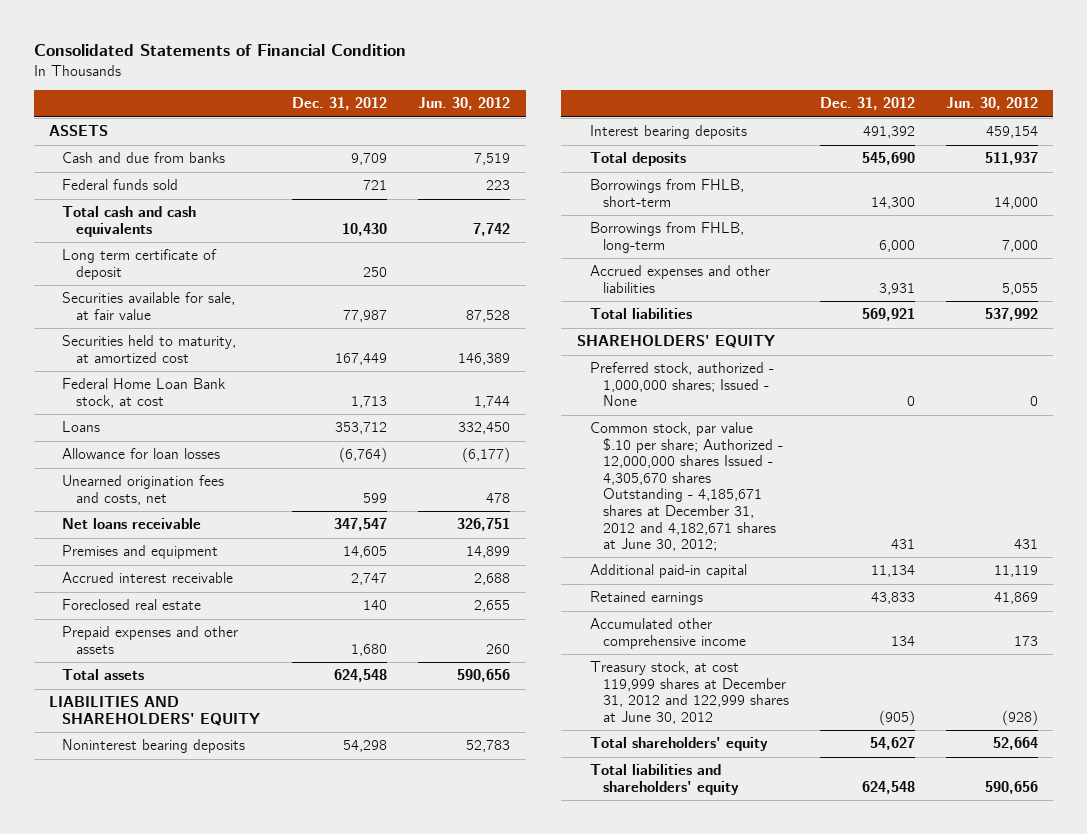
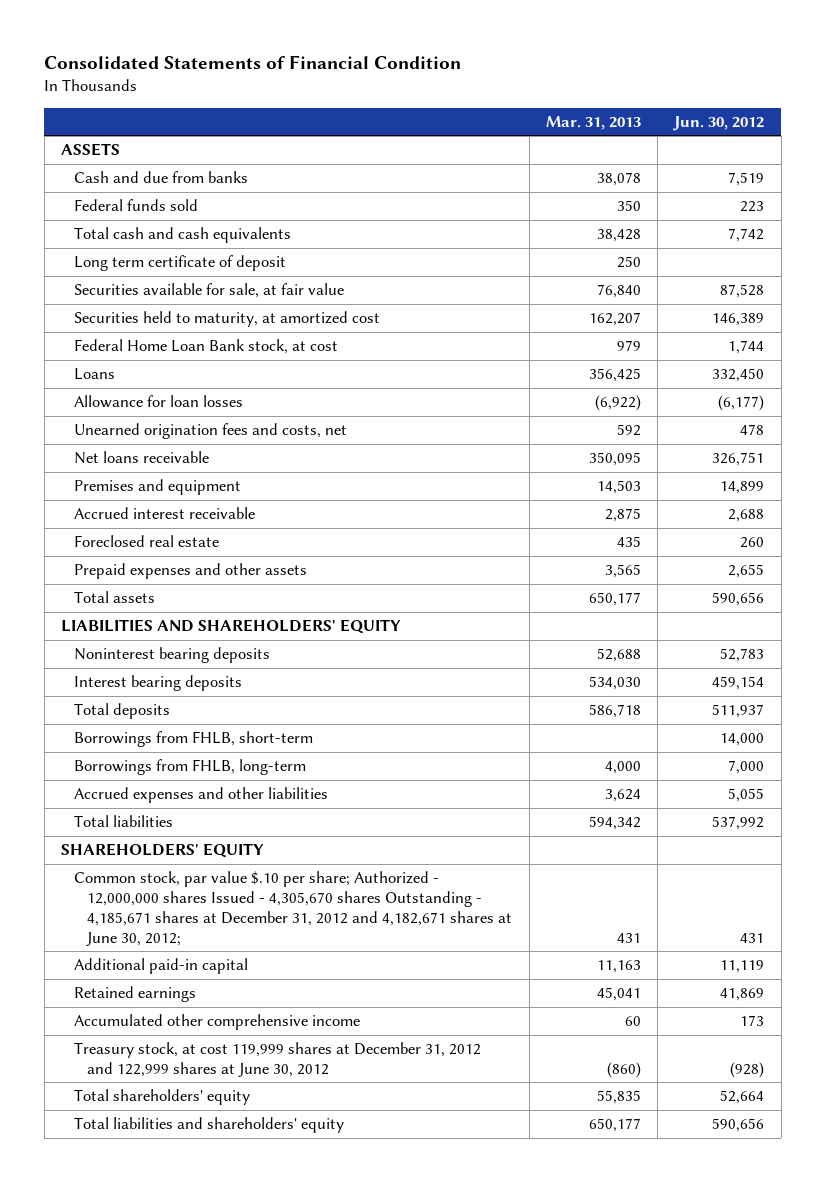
- | Dec. 31, 2012 | Jun. 30, 2012
+ | Mar. 31, 2013 | Jun. 30, 2012
- Foreclosed real estate | 140 | 2,655
- Prepaid expenses and other assets | 1,680 | 260
+ Foreclosed real estate | 435 | 260
+ Prepaid expenses and other assets | 3,565 | 2,655
- Preferred stock, authorized - 1,000,000 shares; Issued - None | 0 | 0

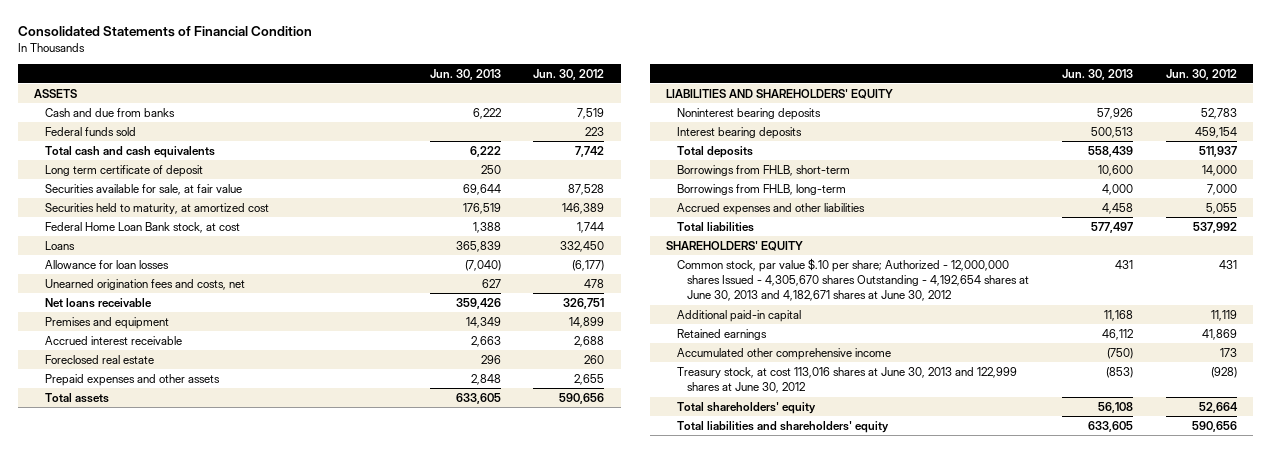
- | Mar. 31, 2013 | Jun. 30, 2012
+ | Jun. 30, 2013 | Jun. 30, 2012
- Common stock, par value $.10 per share; Authorized - 12,000,000 shares Issued - 4,305,670 shares Outstanding - 4,185,671 shares at December 31, 2012 and 4,182,671 shares at June 30, 2012; | 431 | 431
+ Common stock, par value $.10 per share; Authorized - 12,000,000 shares Issued - 4,305,670 shares Outstanding - 4,192,654 shares at June 30, 2013 and 4,182,671 shares at June 30, 2012 | 431 | 431
- Treasury stock, at cost 119,999 shares at December 31, 2012 and 122,999 shares at June 30, 2012 | (860) | (928)
+ Treasury stock, at cost 113,016 shares at June 30, 2013 and 122,999 shares at June 30, 2012 | (853) | (928)

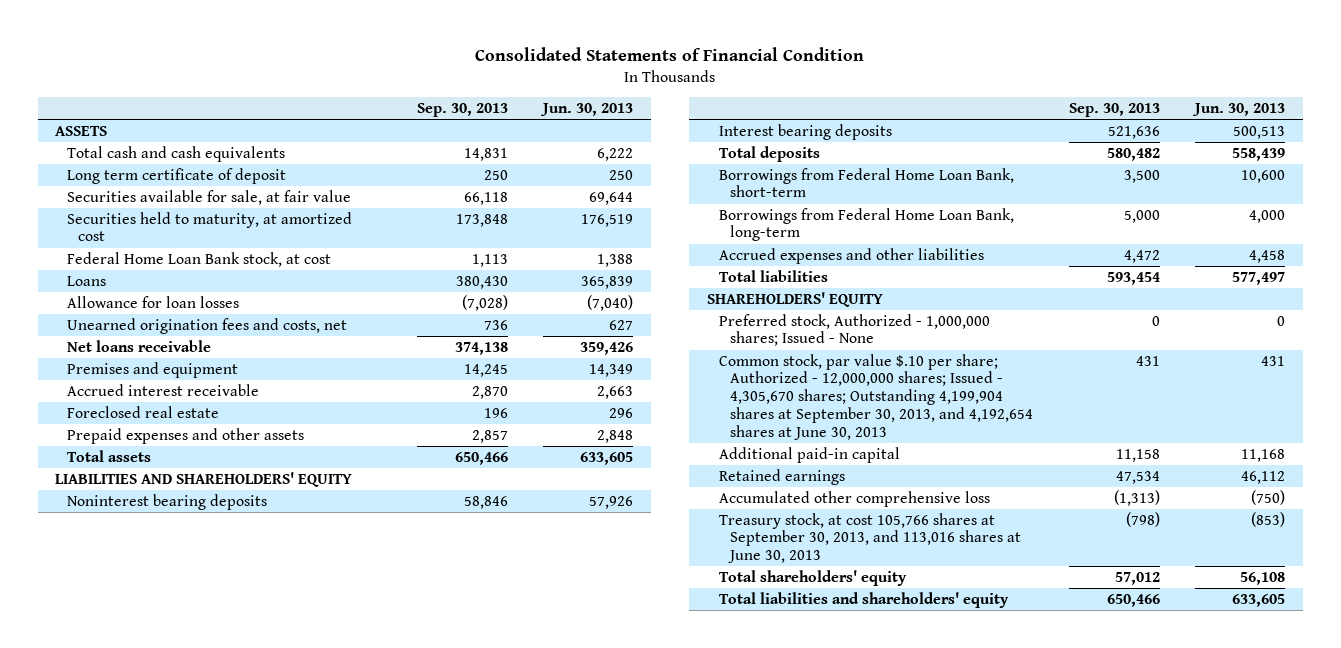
- | Jun. 30, 2013 | Jun. 30, 2012
+ | Sep. 30, 2013 | Jun. 30, 2013
- Cash and due from banks | 6,222 | 7,519
- Federal funds sold | | 223
- Borrowings from FHLB, short-term | 10,600 | 14,000
- Borrowings from FHLB, long-term | 4,000 | 7,000
+ Borrowings from Federal Home Loan Bank, short-term | 3,500 | 10,600
+ Borrowings from Federal Home Loan Bank, long-term | 5,000 | 4,000
- Common stock, par value $.10 per share; Authorized - 12,000,000 shares Issued - 4,305,670 shares Outstanding - 4,192,654 shares at June 30, 2013 and 4,182,671 shares at June 30, 2012 | 431 | 431
+ Preferred stock, Authorized - 1,000,000 shares; Issued - None | 0 | 0
+ Common stock, par value $.10 per share; Authorized - 12,000,000 shares; Issued - 4,305,670 shares; Outstanding 4,199,904 shares at September 30, 2013, and 4,192,654 shares at June 30, 2013 | 431 | 431
- Accumulated other comprehensive income | (750) | 173
- Treasury stock, at cost 113,016 shares at June 30, 2013 and 122,999 shares at June 30, 2012 | (853) | (928)
+ Accumulated other comprehensive loss | (1,313) | (750)
+ Treasury stock, at cost 105,766 shares at September 30, 2013, and 113,016 shares at June 30, 2013 | (798) | (853)

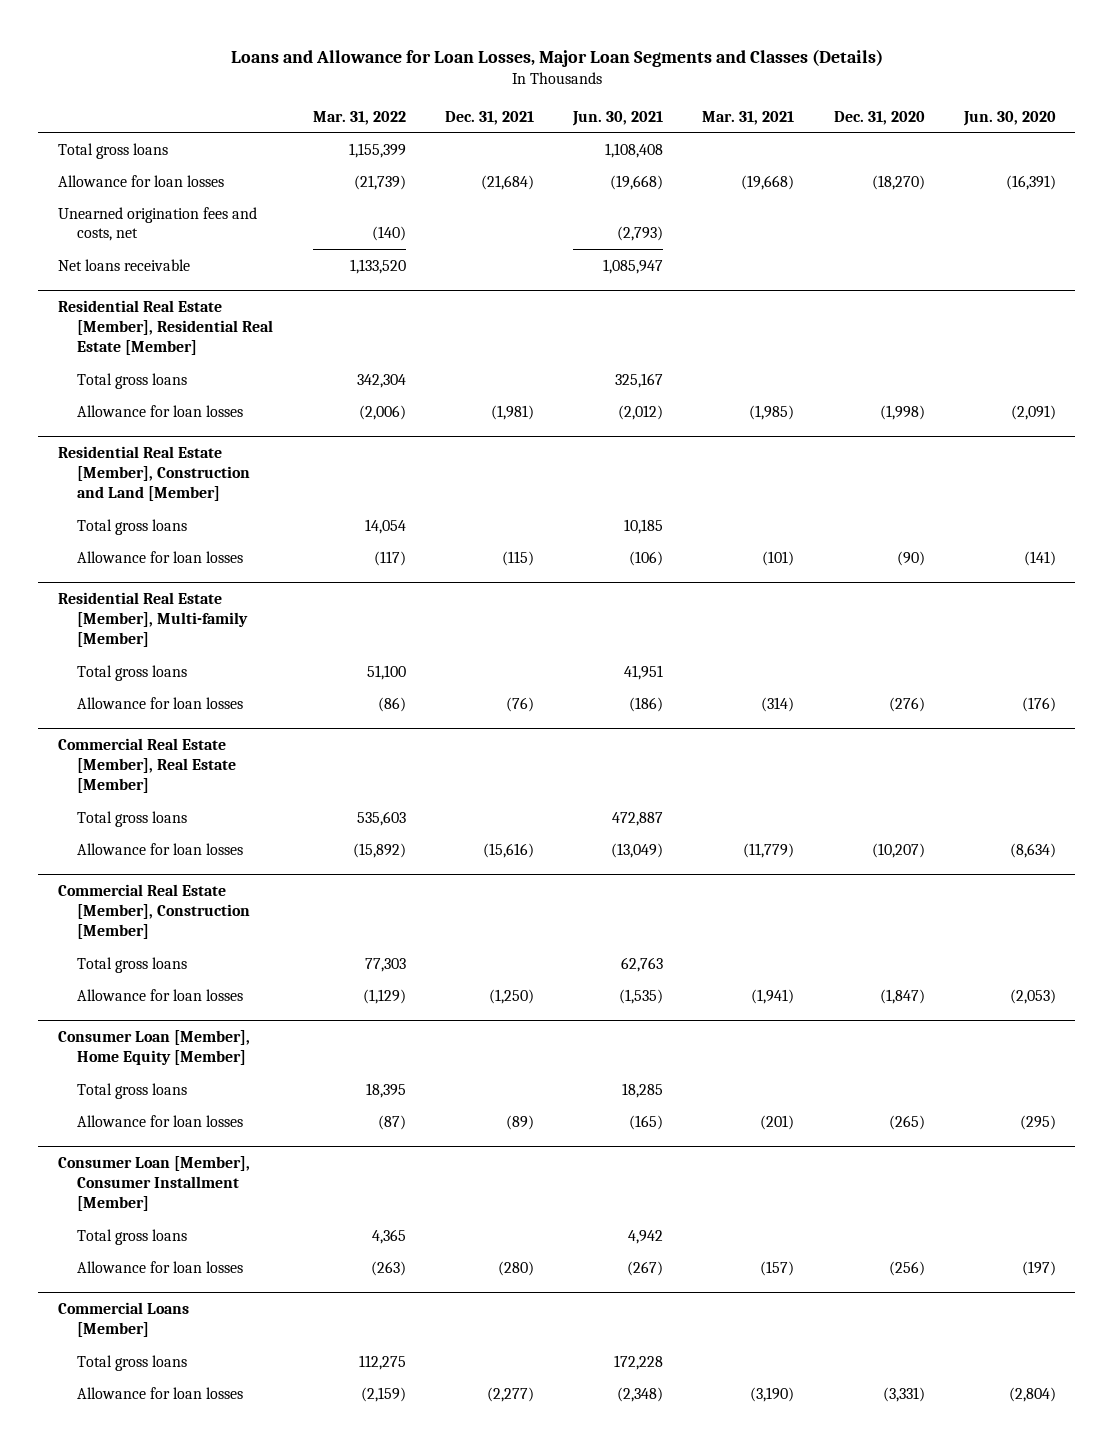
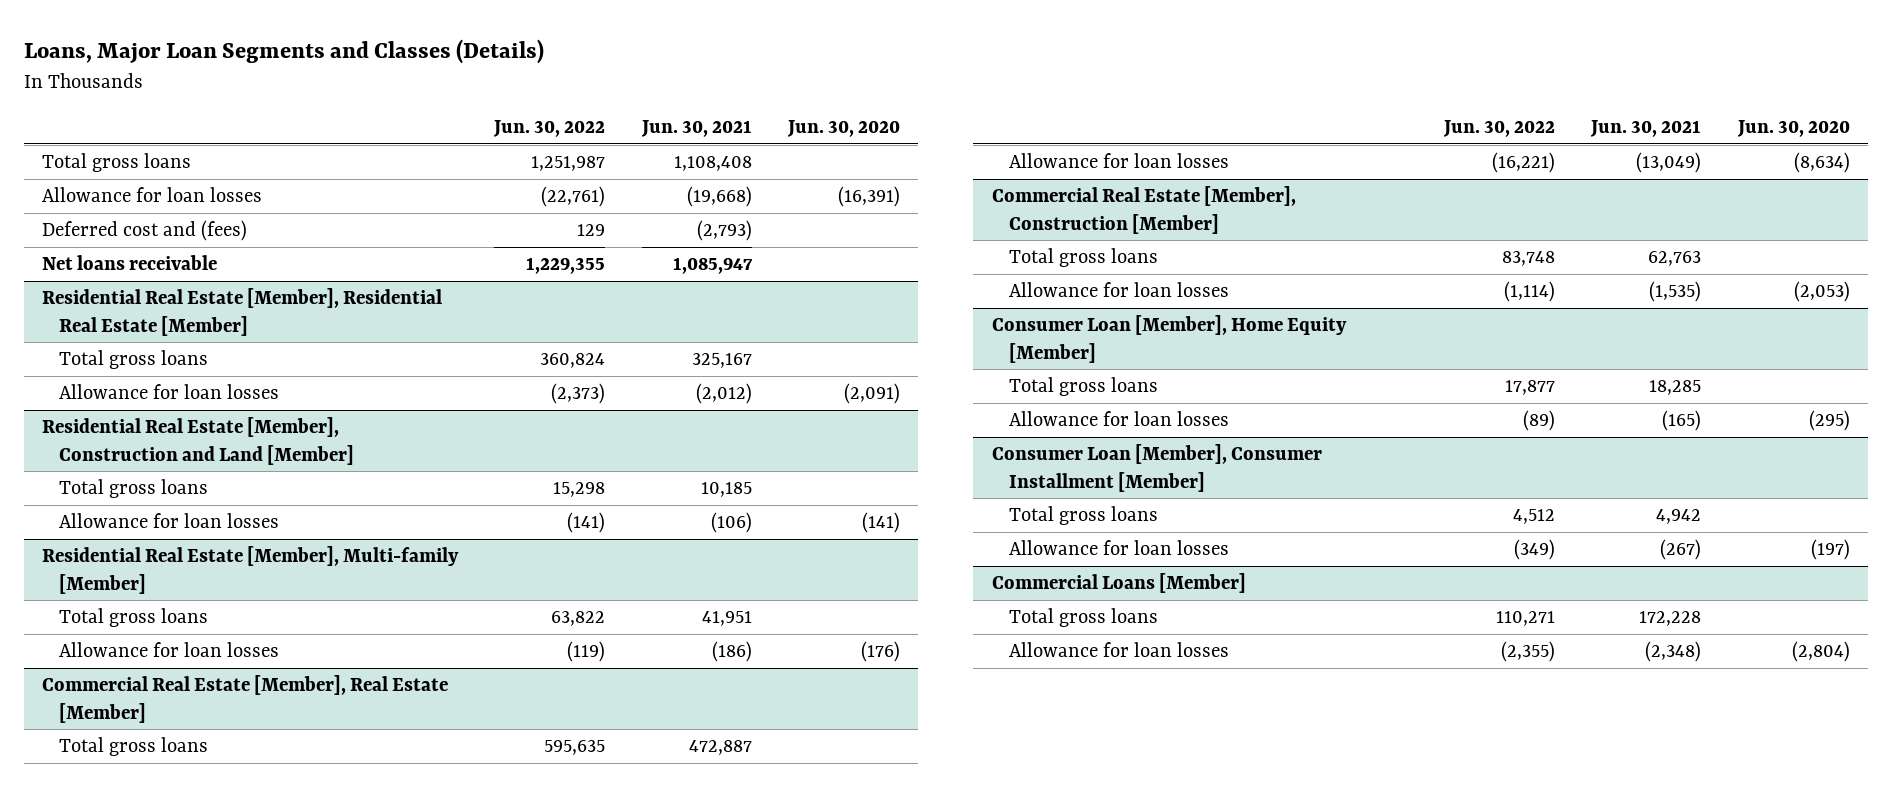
- Loans and Allowance for Loan Losses, Major Loan Segments and Classes (Details)
+ Loans, Major Loan Segments and Classes (Details)
- | Mar. 31, 2022 | Dec. 31, 2021 | Jun. 30, 2021 | Mar. 31, 2021 | Dec. 31, 2020 | Jun. 30, 2020
+ | Jun. 30, 2022 | Jun. 30, 2021 | Jun. 30, 2020
- Unearned origination fees and costs, net | (140) | | (2,793) | | |
+ Deferred cost and (fees) | 129 | (2,793) |

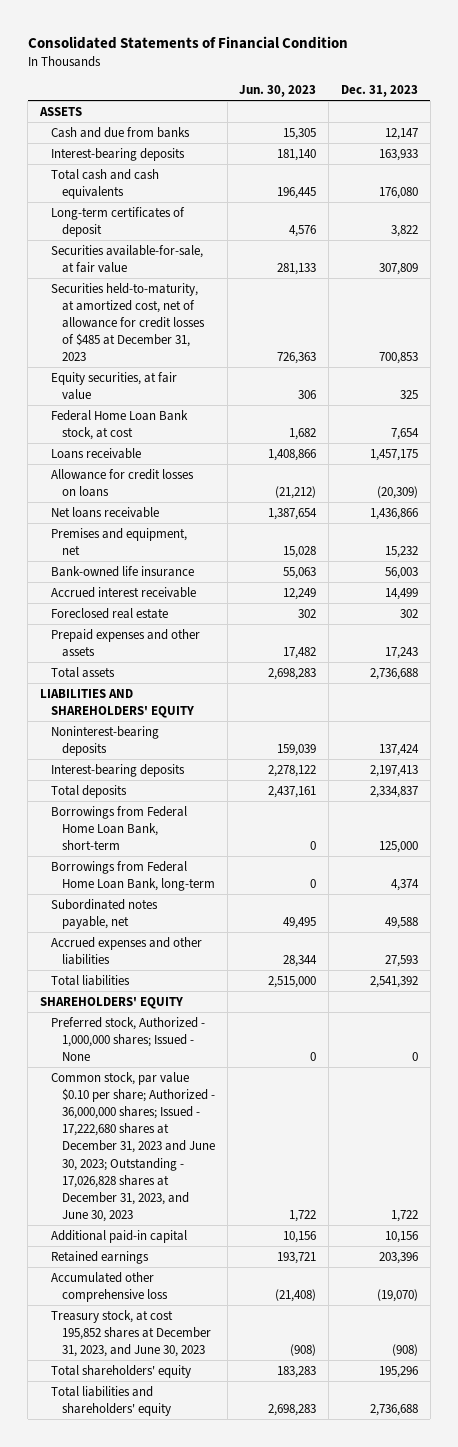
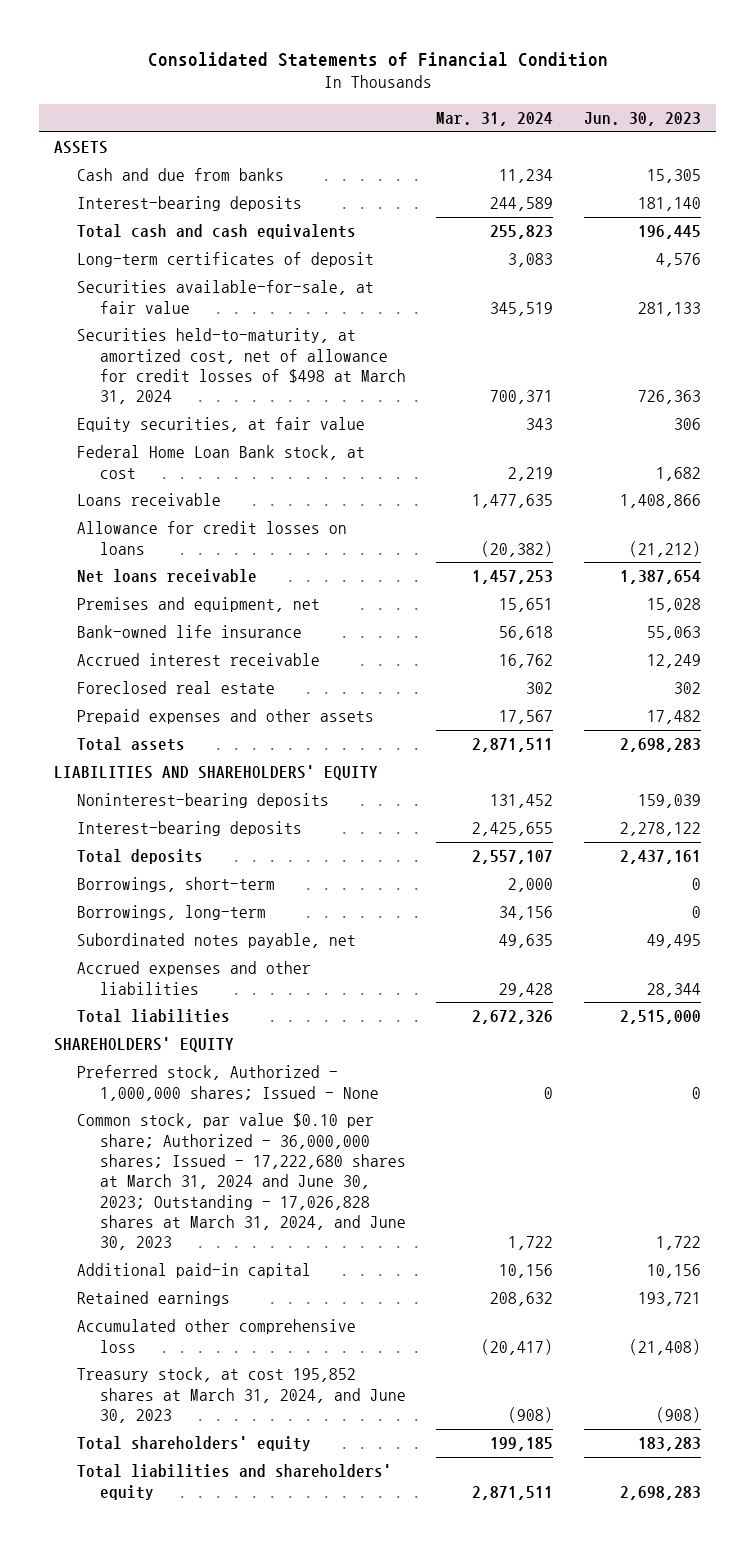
- | Jun. 30, 2023 | Dec. 31, 2023
+ | Mar. 31, 2024 | Jun. 30, 2023
- Securities held-to-maturity, at amortized cost, net of allowance for credit losses of $485 at December 31, 2023 | 726,363 | 700,853
+ Securities held-to-maturity, at amortized cost, net of allowance for credit losses of $498 at March 31, 2024 | 700,371 | 726,363
- Borrowings from Federal Home Loan Bank, short-term | 0 | 125,000
- Borrowings from Federal Home Loan Bank, long-term | 0 | 4,374
+ Borrowings, short-term | 2,000 | 0
+ Borrowings, long-term | 34,156 | 0
- Common stock, par value $0.10 per share; Authorized - 36,000,000 shares; Issued - 17,222,680 shares at December 31, 2023 and June 30, 2023; Outstanding - 17,026,828 shares at December 31, 2023, and June 30, 2023 | 1,722 | 1,722
+ Common stock, par value $0.10 per share; Authorized - 36,000,000 shares; Issued - 17,222,680 shares at March 31, 2024 and June 30, 2023; Outstanding - 17,026,828 shares at March 31, 2024, and June 30, 2023 | 1,722 | 1,722
- Treasury stock, at cost 195,852 shares at December 31, 2023, and June 30, 2023 | (908) | (908)
+ Treasury stock, at cost 195,852 shares at March 31, 2024, and June 30, 2023 | (908) | (908)

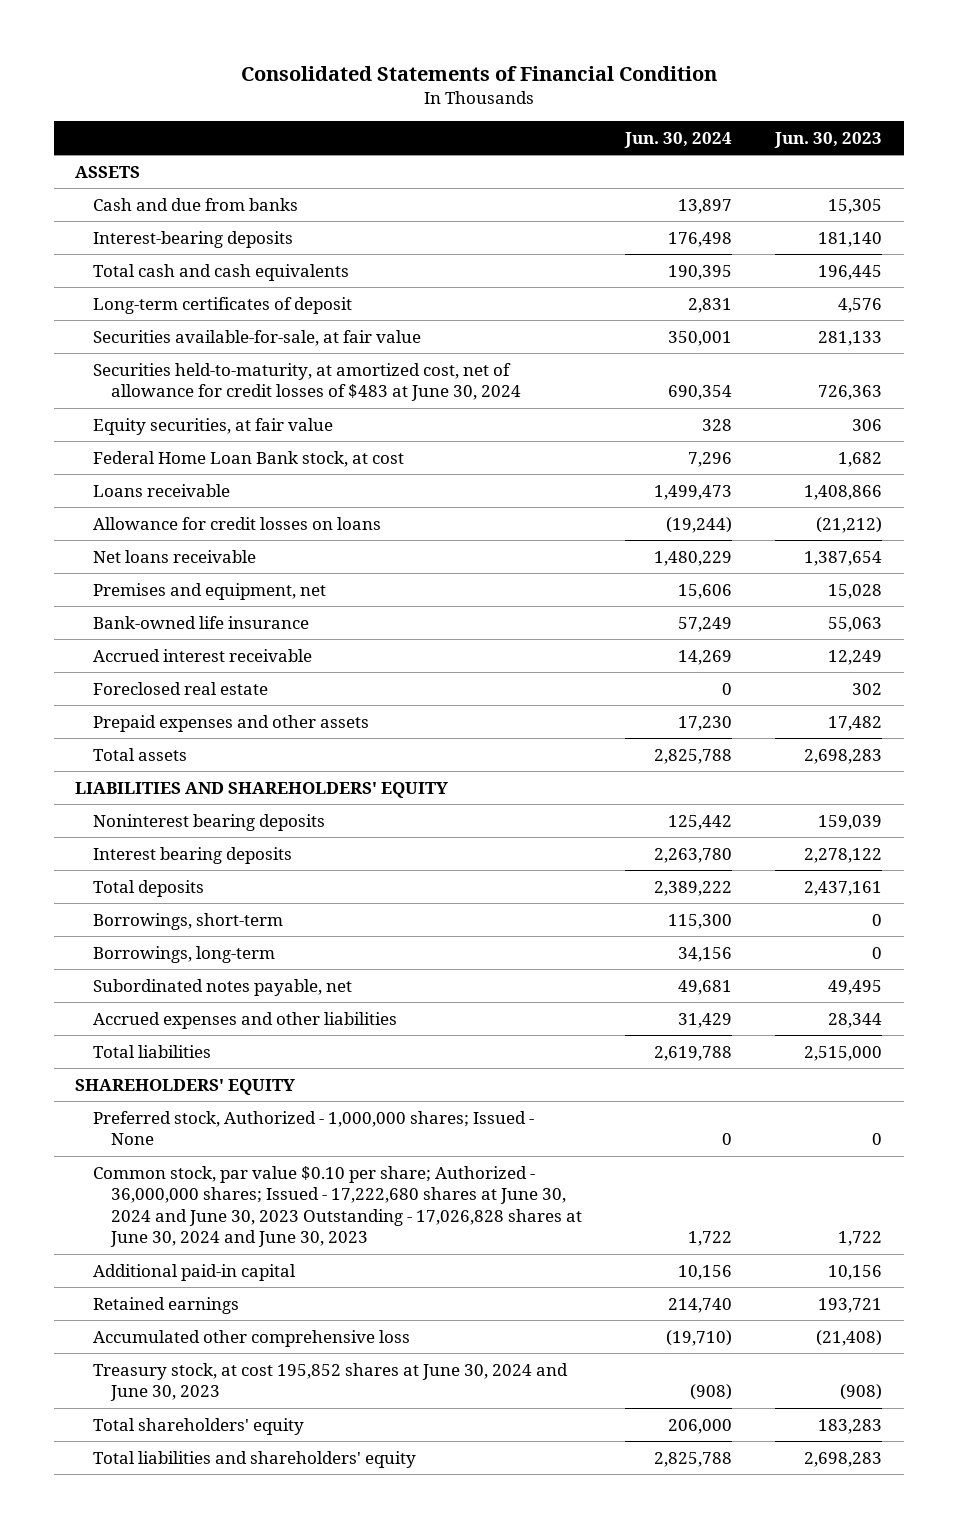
- | Mar. 31, 2024 | Jun. 30, 2023
+ | Jun. 30, 2024 | Jun. 30, 2023
- Securities held-to-maturity, at amortized cost, net of allowance for credit losses of $498 at March 31, 2024 | 700,371 | 726,363
+ Securities held-to-maturity, at amortized cost, net of allowance for credit losses of $483 at June 30, 2024 | 690,354 | 726,363
- Noninterest-bearing deposits | 131,452 | 159,039
- Interest-bearing deposits | 2,425,655 | 2,278,122
+ Noninterest bearing deposits | 125,442 | 159,039
+ Interest bearing deposits | 2,263,780 | 2,278,122
- Common stock, par value $0.10 per share; Authorized - 36,000,000 shares; Issued - 17,222,680 shares at March 31, 2024 and June 30, 2023; Outstanding - 17,026,828 shares at March 31, 2024, and June 30, 2023 | 1,722 | 1,722
+ Common stock, par value $0.10 per share; Authorized - 36,000,000 shares; Issued - 17,222,680 shares at June 30, 2024 and June 30, 2023 Outstanding - 17,026,828 shares at June 30, 2024 and June 30, 2023 | 1,722 | 1,722
- Treasury stock, at cost 195,852 shares at March 31, 2024, and June 30, 2023 | (908) | (908)
+ Treasury stock, at cost 195,852 shares at June 30, 2024 and June 30, 2023 | (908) | (908)

